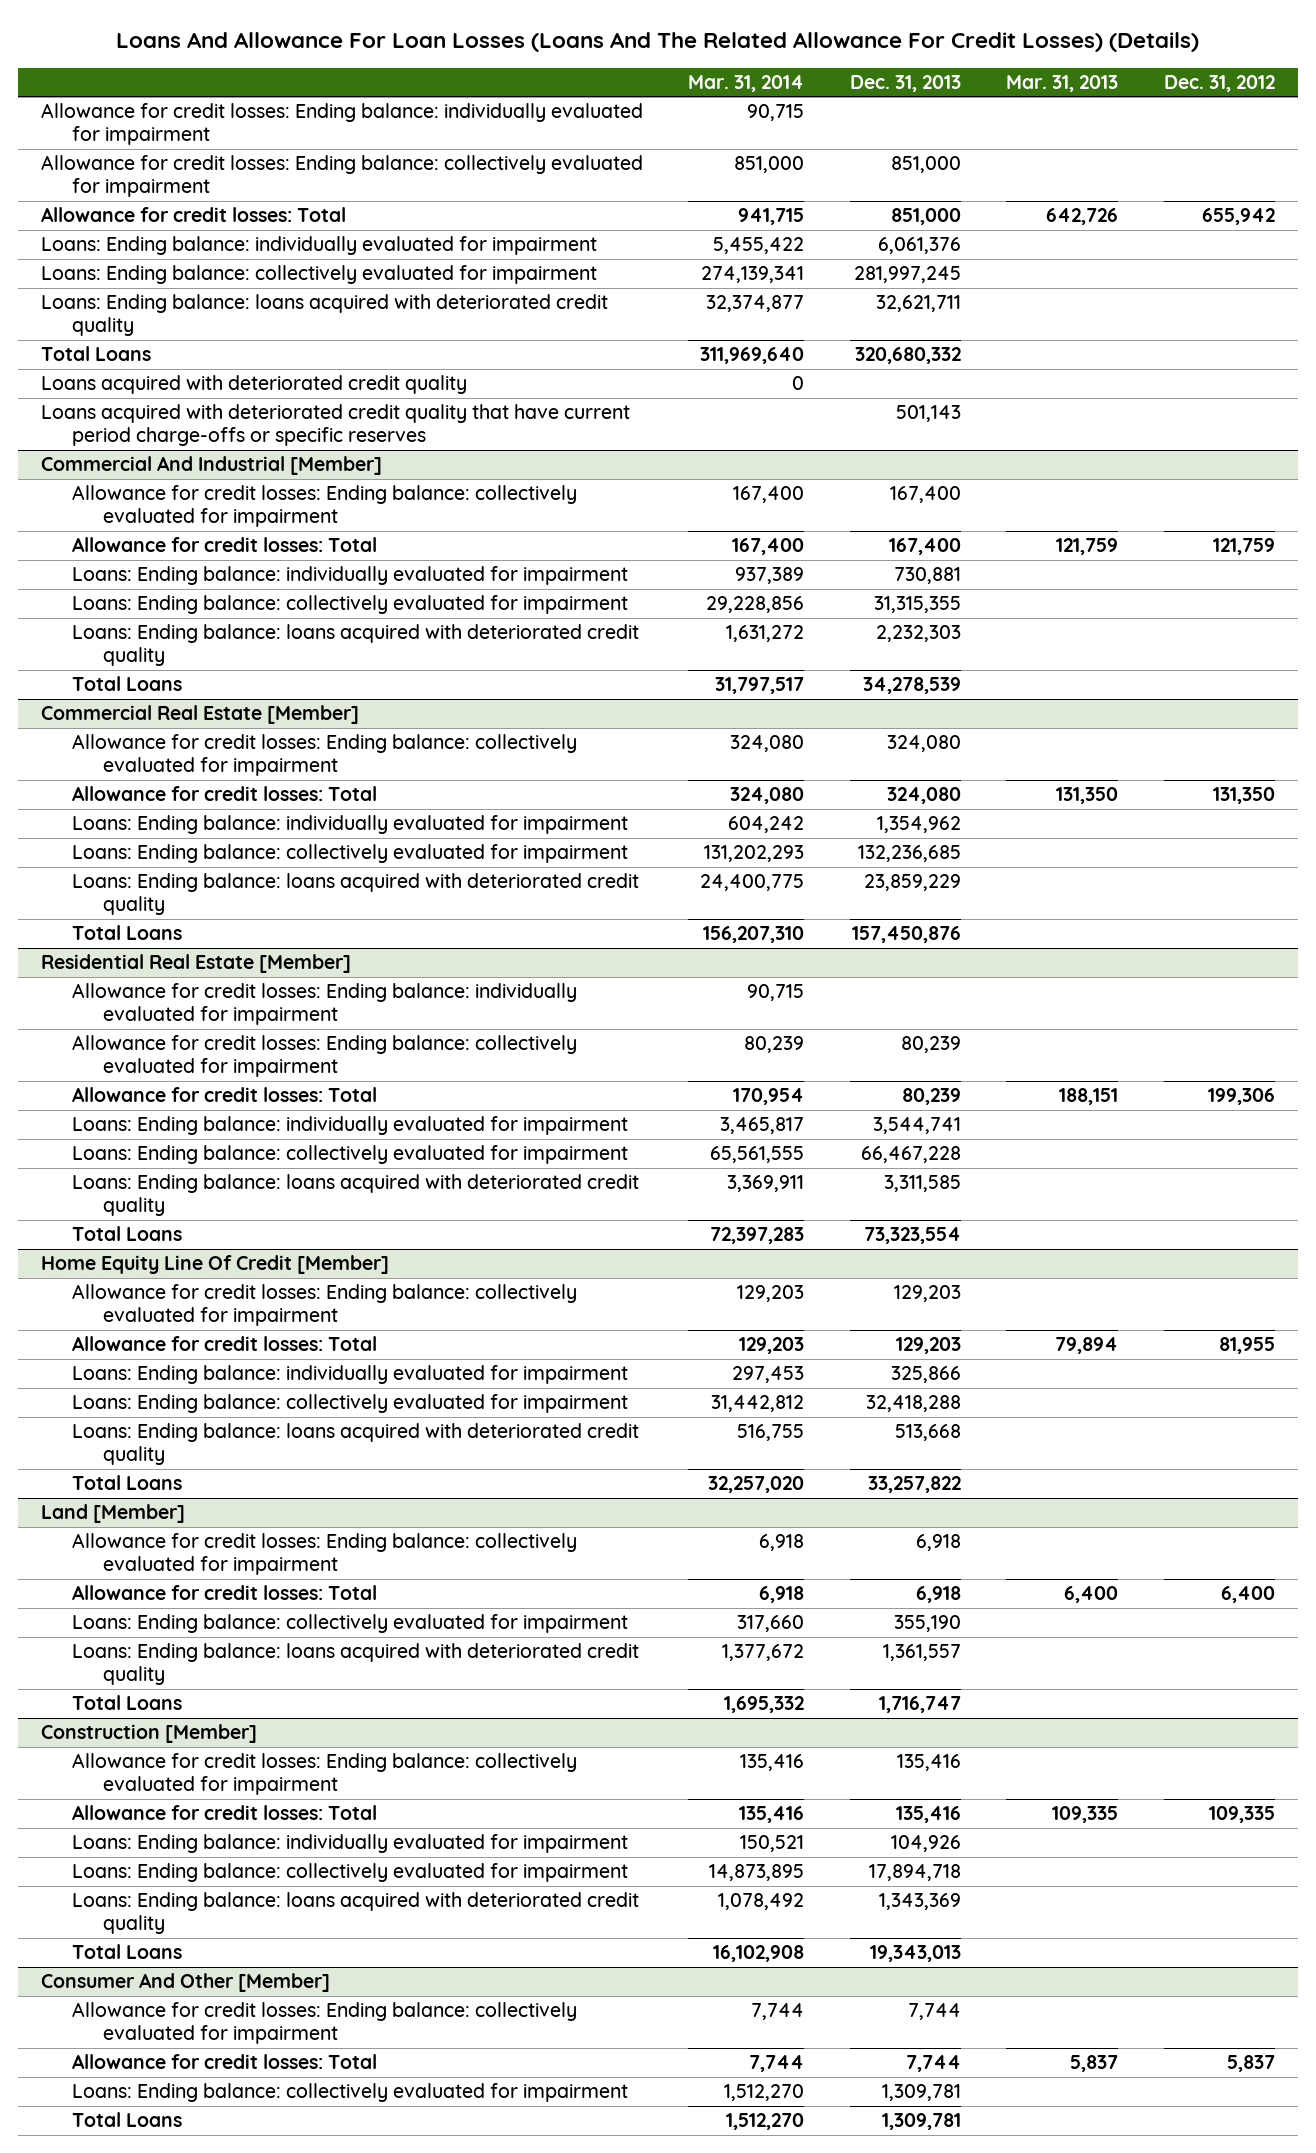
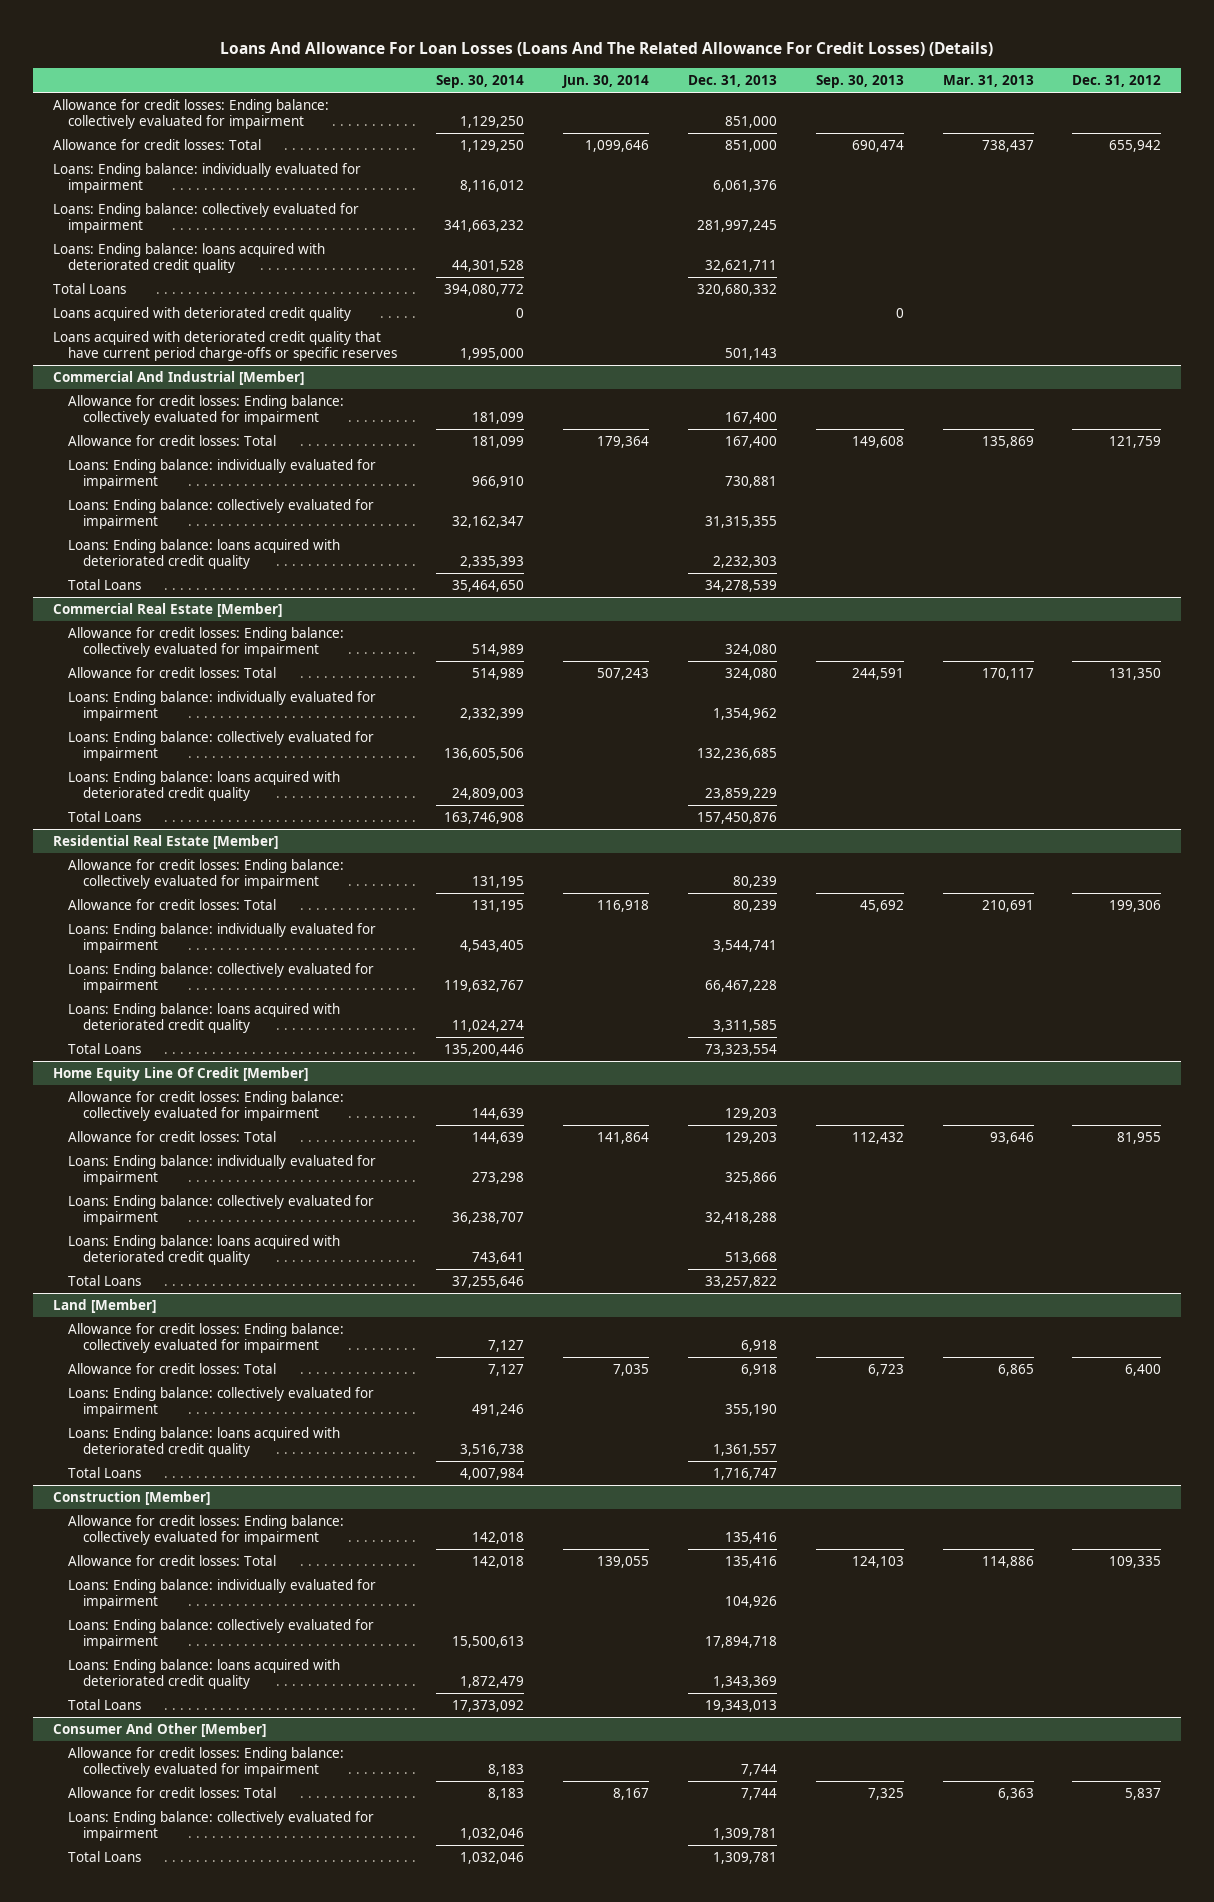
- | Mar. 31, 2014 | Dec. 31, 2013 | Mar. 31, 2013 | Dec. 31, 2012
+ | Sep. 30, 2014 | Jun. 30, 2014 | Dec. 31, 2013 | Sep. 30, 2013 | Mar. 31, 2013 | Dec. 31, 2012
- Allowance for credit losses: Ending balance: individually evaluated for impairment | 90,715 | | |
- Allowance for credit losses: Total | 941,715 | 851,000 | 642,726 | 655,942
+ Allowance for credit losses: Total | 1,129,250 | 1,099,646 | 851,000 | 690,474 | 738,437 | 655,942
@ Commercial And Industrial [Member]
- Allowance for credit losses: Total | 167,400 | 167,400 | 121,759 | 121,759
+ Allowance for credit losses: Total | 181,099 | 179,364 | 167,400 | 149,608 | 135,869 | 121,759
@ Commercial Real Estate [Member]
- Allowance for credit losses: Total | 324,080 | 324,080 | 131,350 | 131,350
+ Allowance for credit losses: Total | 514,989 | 507,243 | 324,080 | 244,591 | 170,117 | 131,350
@ Residential Real Estate [Member]
- Allowance for credit losses: Ending balance: individually evaluated for impairment | 90,715 | | |
- Allowance for credit losses: Total | 170,954 | 80,239 | 188,151 | 199,306
+ Allowance for credit losses: Total | 131,195 | 116,918 | 80,239 | 45,692 | 210,691 | 199,306
@ Home Equity Line Of Credit [Member]
- Allowance for credit losses: Total | 129,203 | 129,203 | 79,894 | 81,955
+ Allowance for credit losses: Total | 144,639 | 141,864 | 129,203 | 112,432 | 93,646 | 81,955
@ Land [Member]
- Allowance for credit losses: Total | 6,918 | 6,918 | 6,400 | 6,400
+ Allowance for credit losses: Total | 7,127 | 7,035 | 6,918 | 6,723 | 6,865 | 6,400
@ Construction [Member]
- Allowance for credit losses: Total | 135,416 | 135,416 | 109,335 | 109,335
+ Allowance for credit losses: Total | 142,018 | 139,055 | 135,416 | 124,103 | 114,886 | 109,335
@ Consumer And Other [Member]
- Allowance for credit losses: Total | 7,744 | 7,744 | 5,837 | 5,837
+ Allowance for credit losses: Total | 8,183 | 8,167 | 7,744 | 7,325 | 6,363 | 5,837

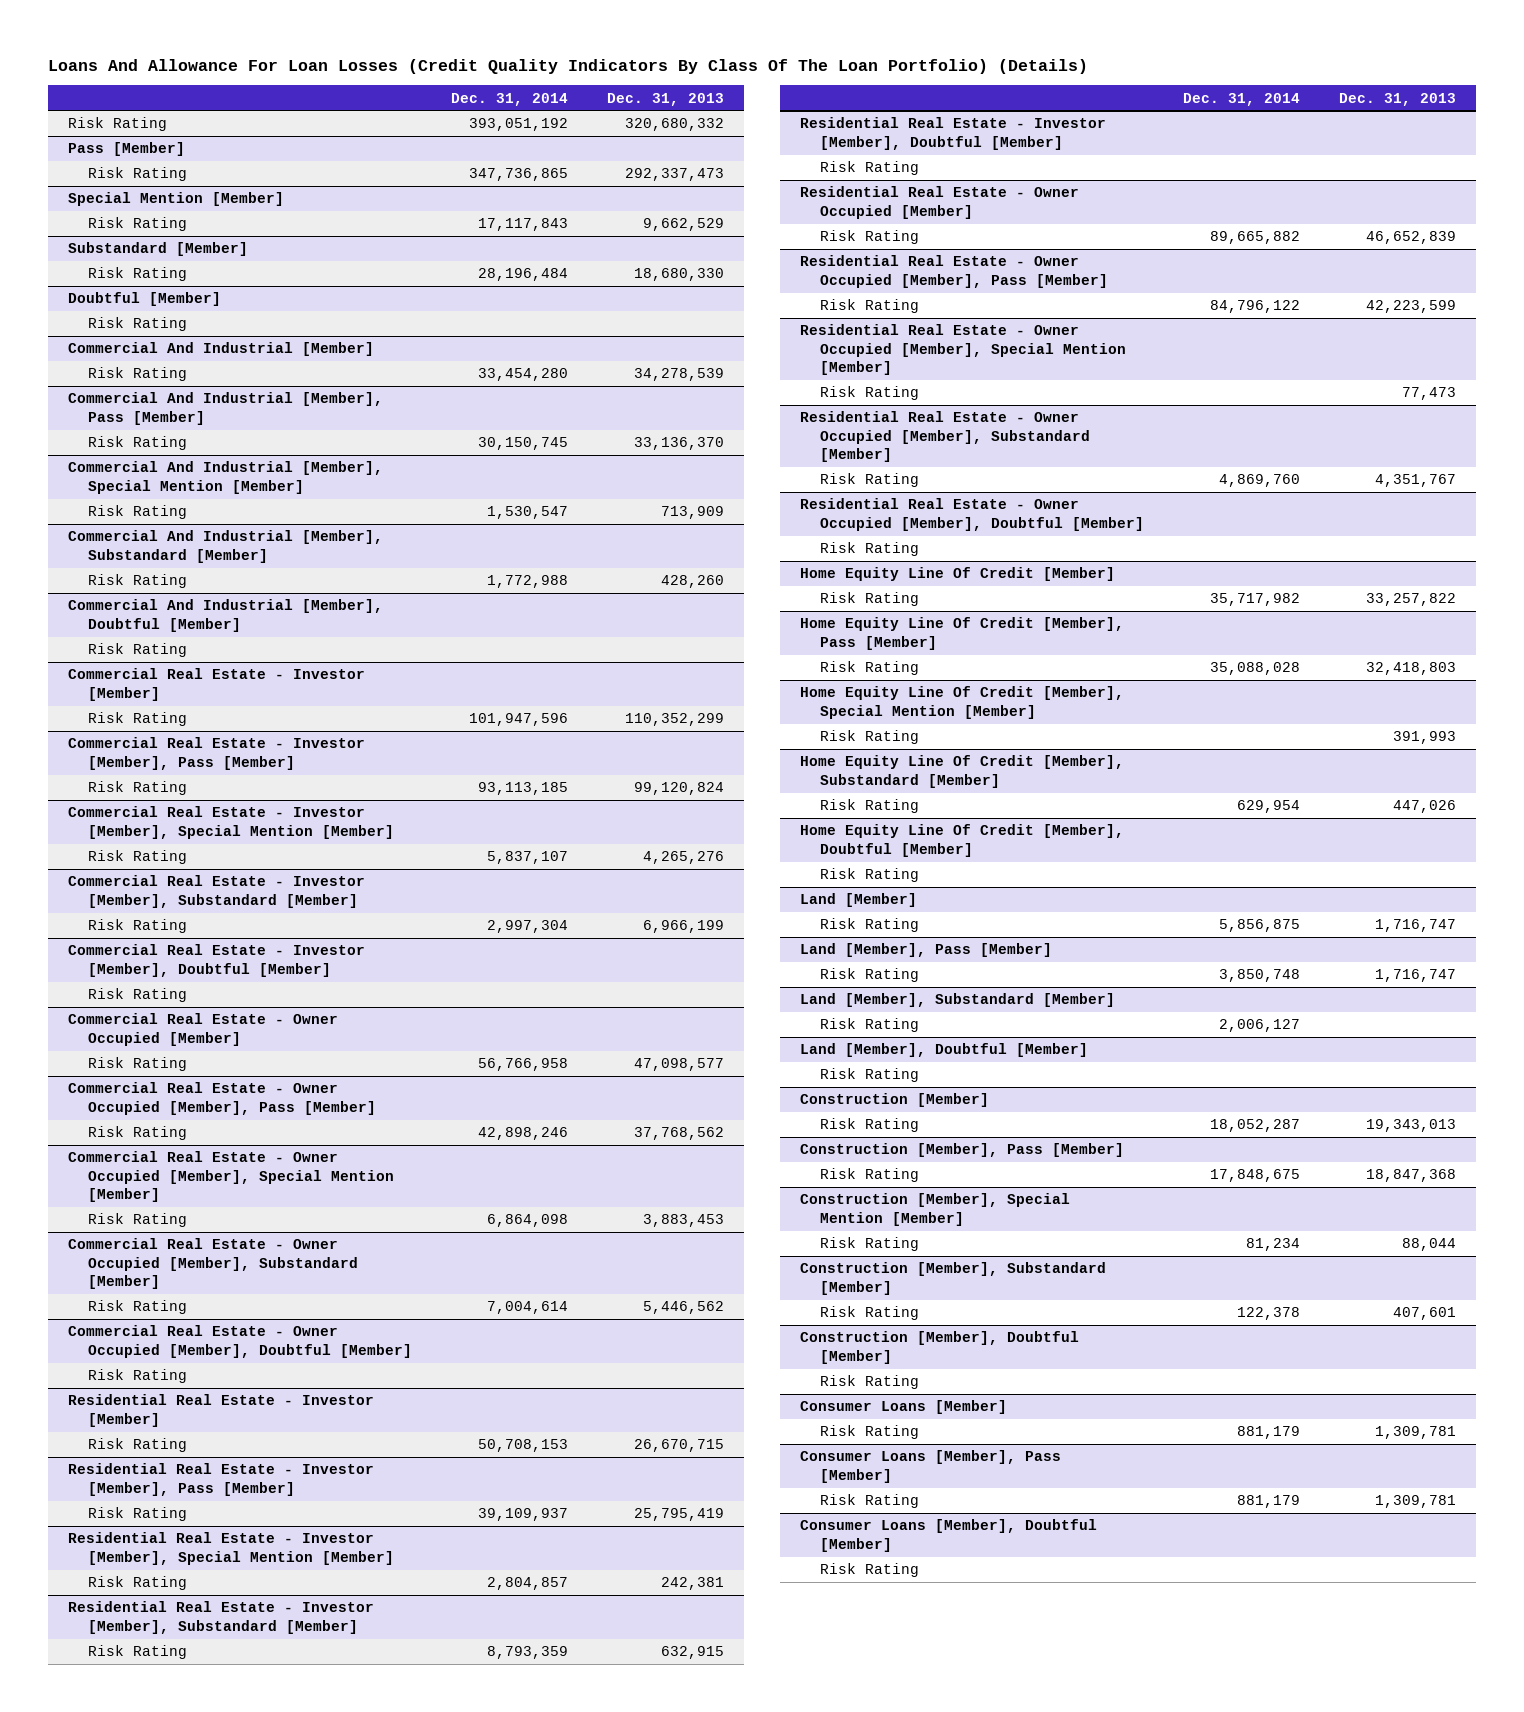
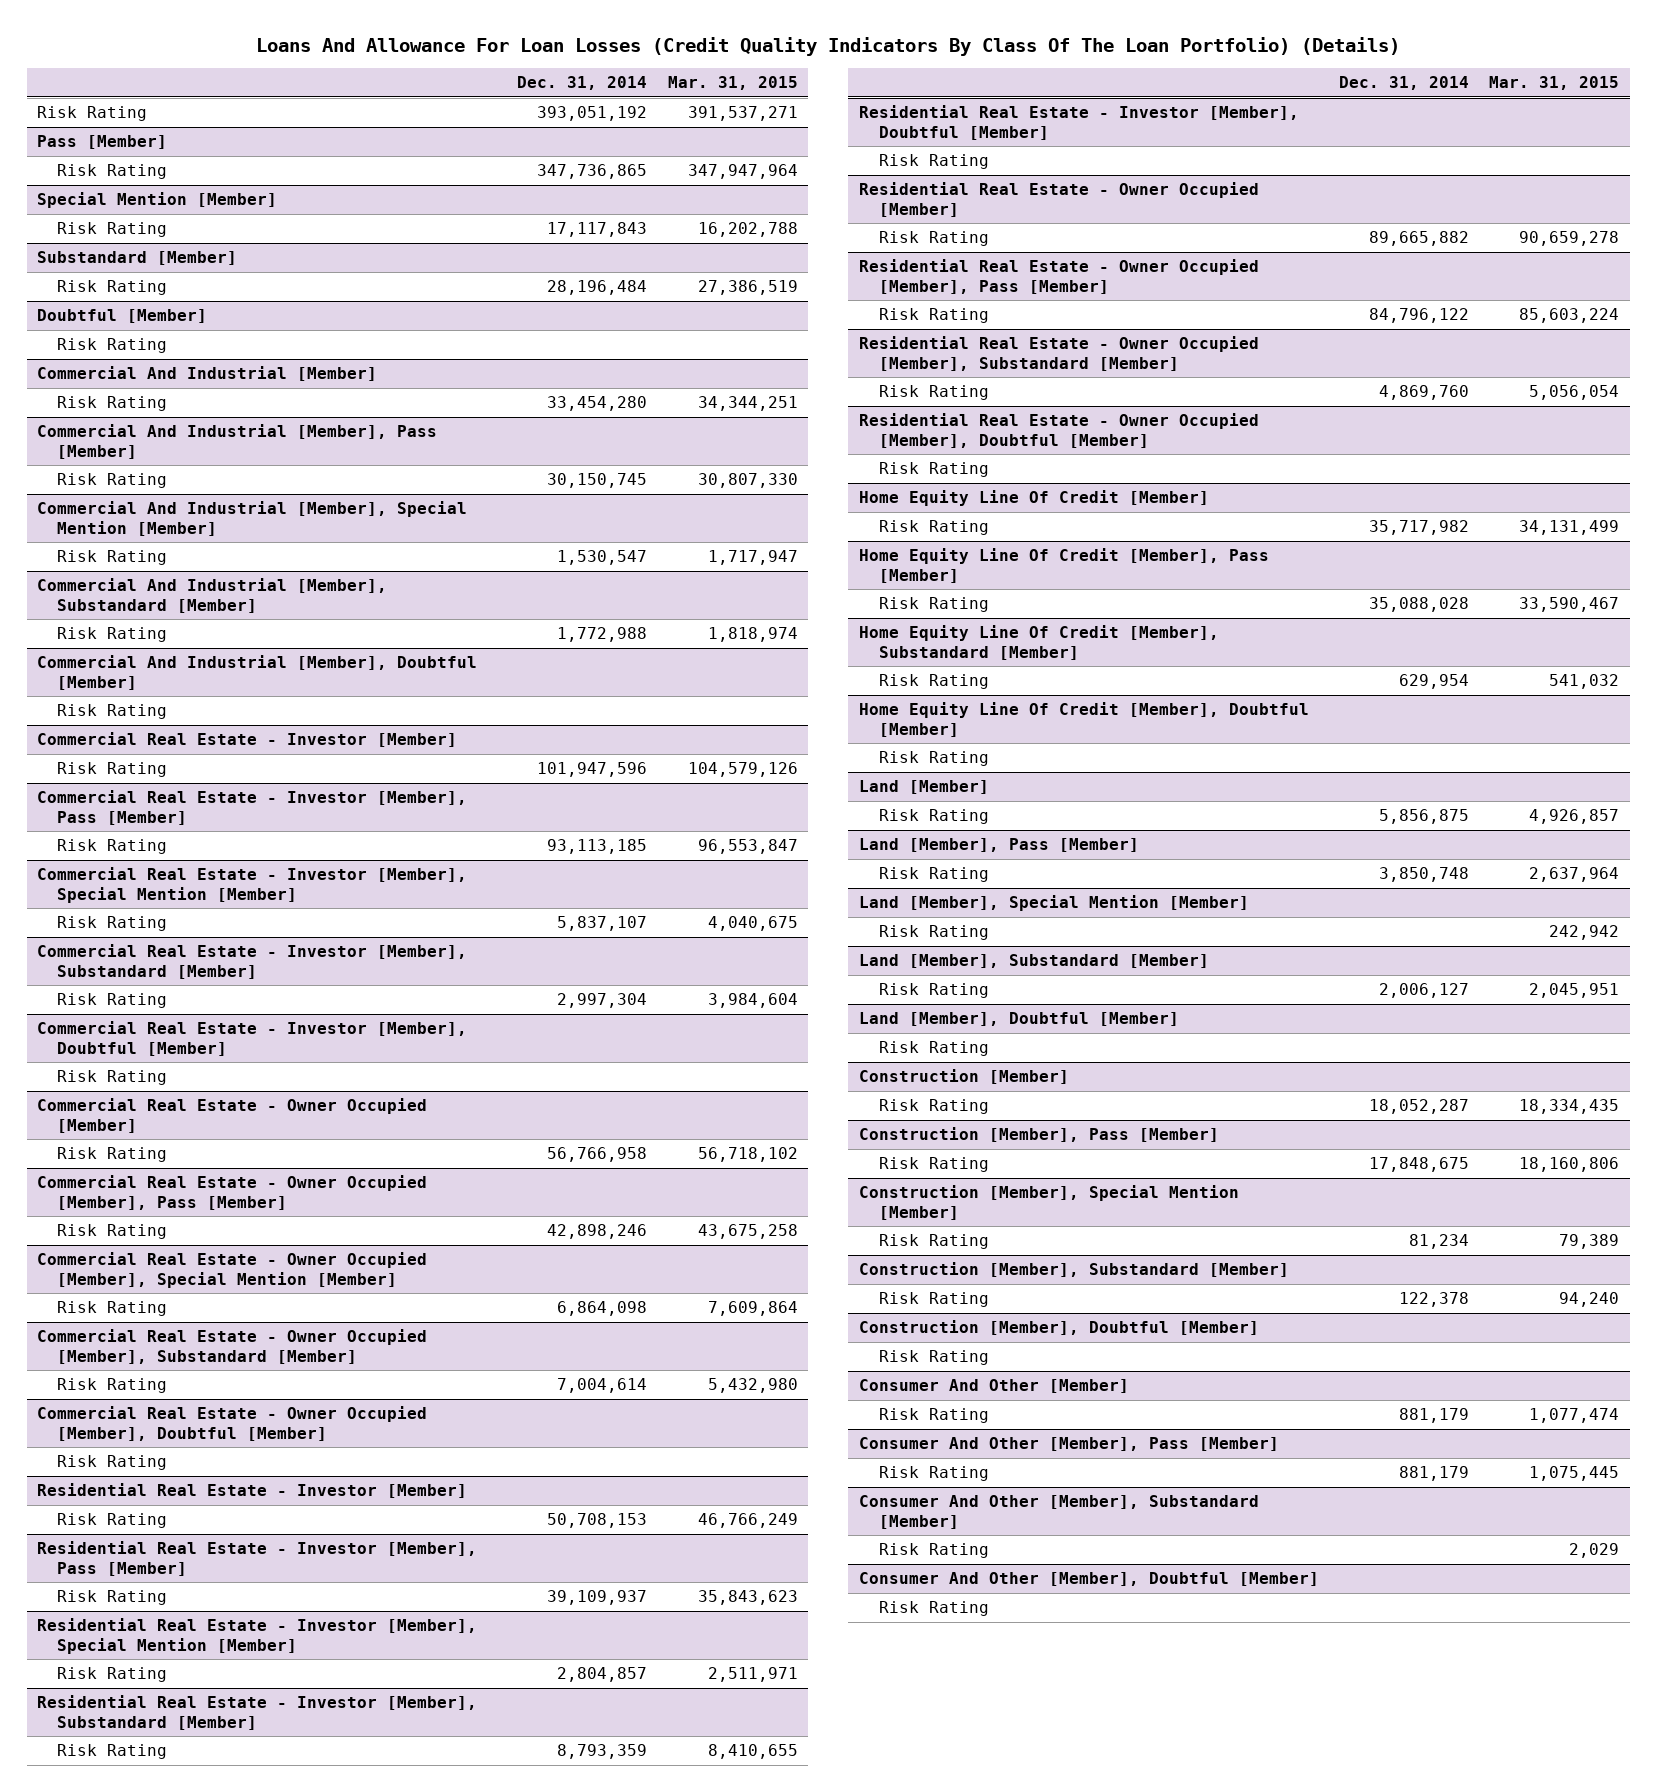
- | Dec. 31, 2014 | Dec. 31, 2013
+ | Dec. 31, 2014 | Mar. 31, 2015
- Residential Real Estate - Owner Occupied [Member], Special Mention [Member]
- Risk Rating | | 77,473
- Home Equity Line Of Credit [Member], Special Mention [Member]
- Risk Rating | | 391,993
+ Land [Member], Special Mention [Member]
+ Risk Rating | | 242,942
- Consumer Loans [Member]
+ Consumer And Other [Member]
- Consumer Loans [Member], Pass [Member]
+ Consumer And Other [Member], Pass [Member]
- Consumer Loans [Member], Doubtful [Member]
+ Consumer And Other [Member], Substandard [Member]
+ Consumer And Other [Member], Doubtful [Member]
+ Risk Rating

